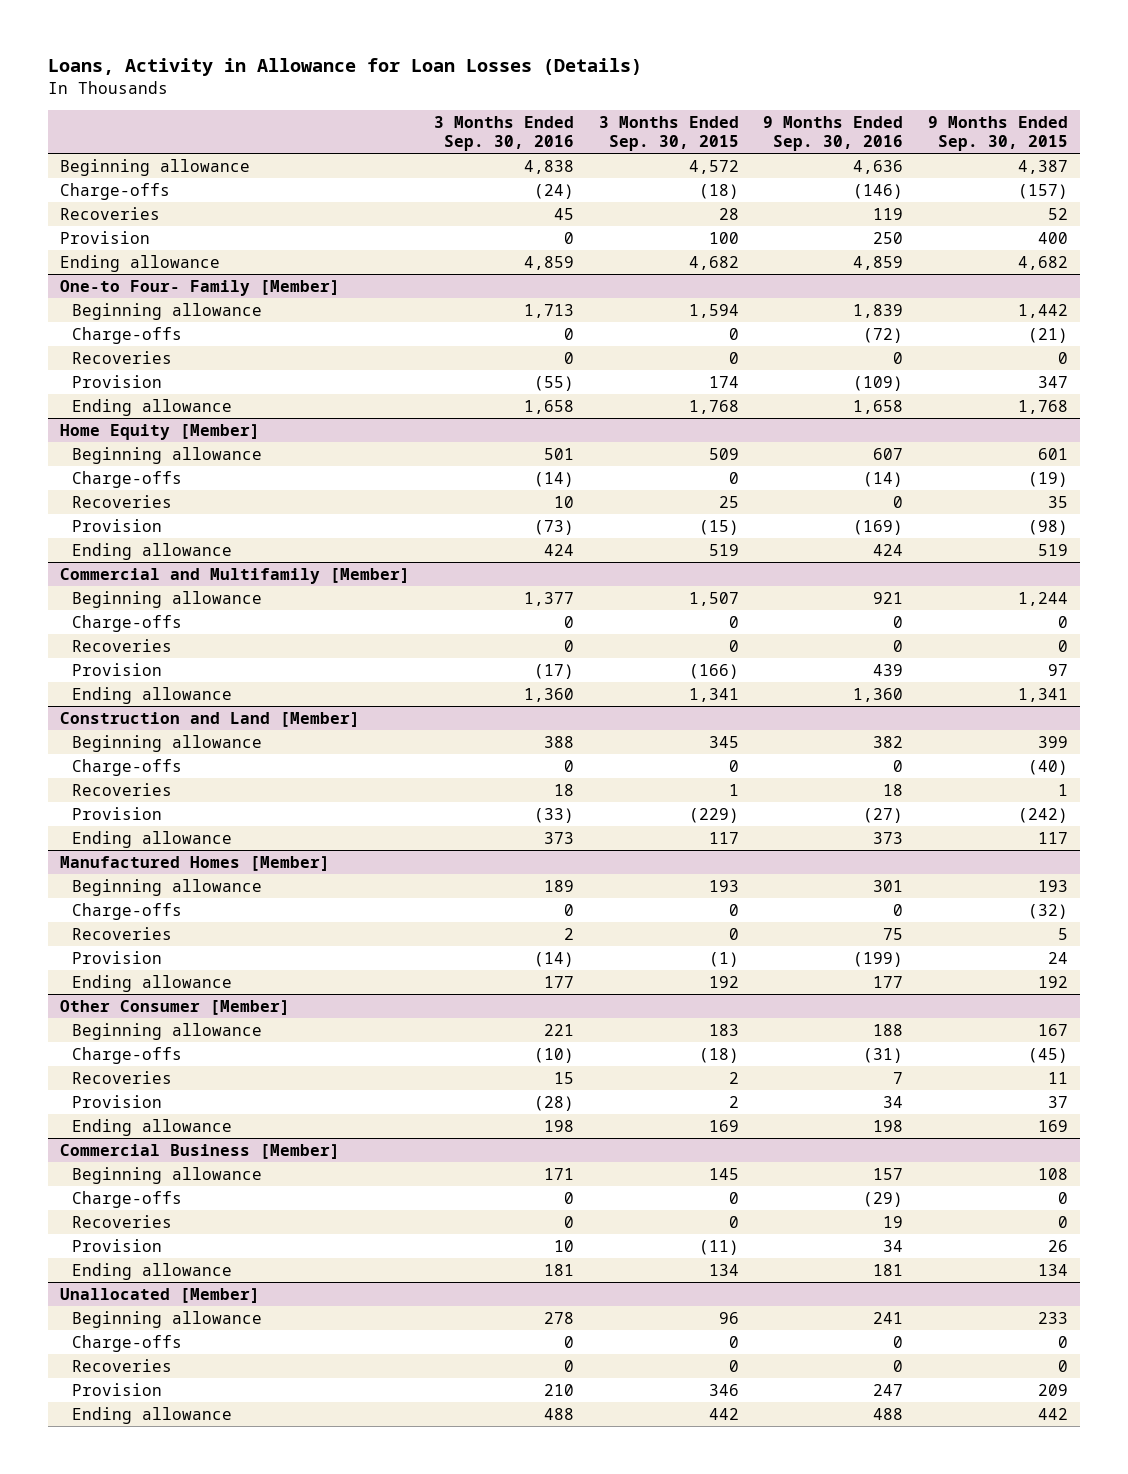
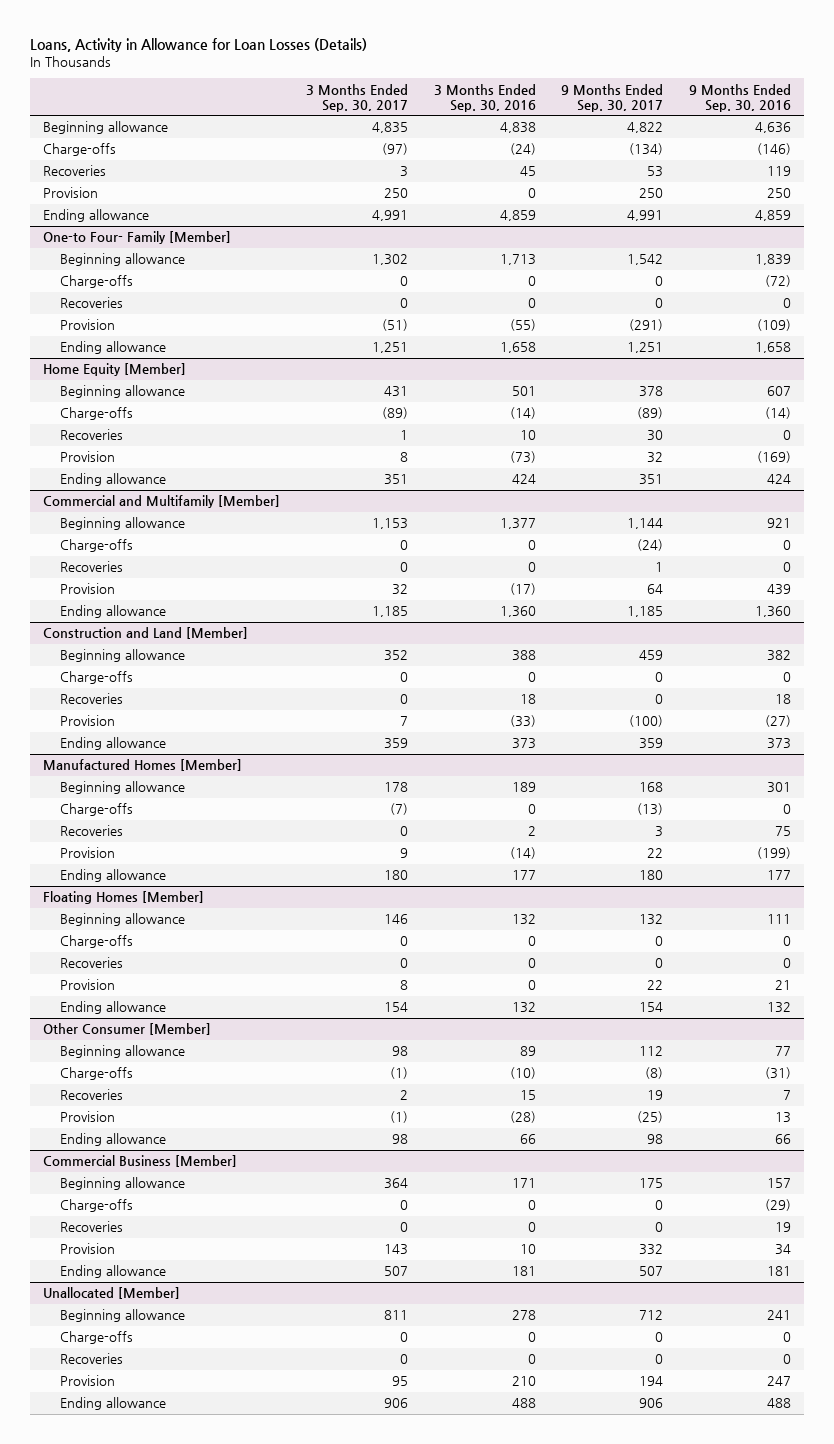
- | 3 Months Ended Sep. 30, 2016 | 3 Months Ended Sep. 30, 2015 | 9 Months Ended Sep. 30, 2016 | 9 Months Ended Sep. 30, 2015
+ | 3 Months Ended Sep. 30, 2017 | 3 Months Ended Sep. 30, 2016 | 9 Months Ended Sep. 30, 2017 | 9 Months Ended Sep. 30, 2016
+ Floating Homes [Member]
+ Beginning allowance | 146 | 132 | 132 | 111
+ Charge-offs | 0 | 0 | 0 | 0
+ Recoveries | 0 | 0 | 0 | 0
+ Provision | 8 | 0 | 22 | 21
+ Ending allowance | 154 | 132 | 154 | 132
@ Other Consumer [Member]
- Beginning allowance | 221 | 183 | 188 | 167
+ Beginning allowance | 98 | 89 | 112 | 77
- Provision | (28) | 2 | 34 | 37
- Ending allowance | 198 | 169 | 198 | 169
+ Provision | (1) | (28) | (25) | 13
+ Ending allowance | 98 | 66 | 98 | 66

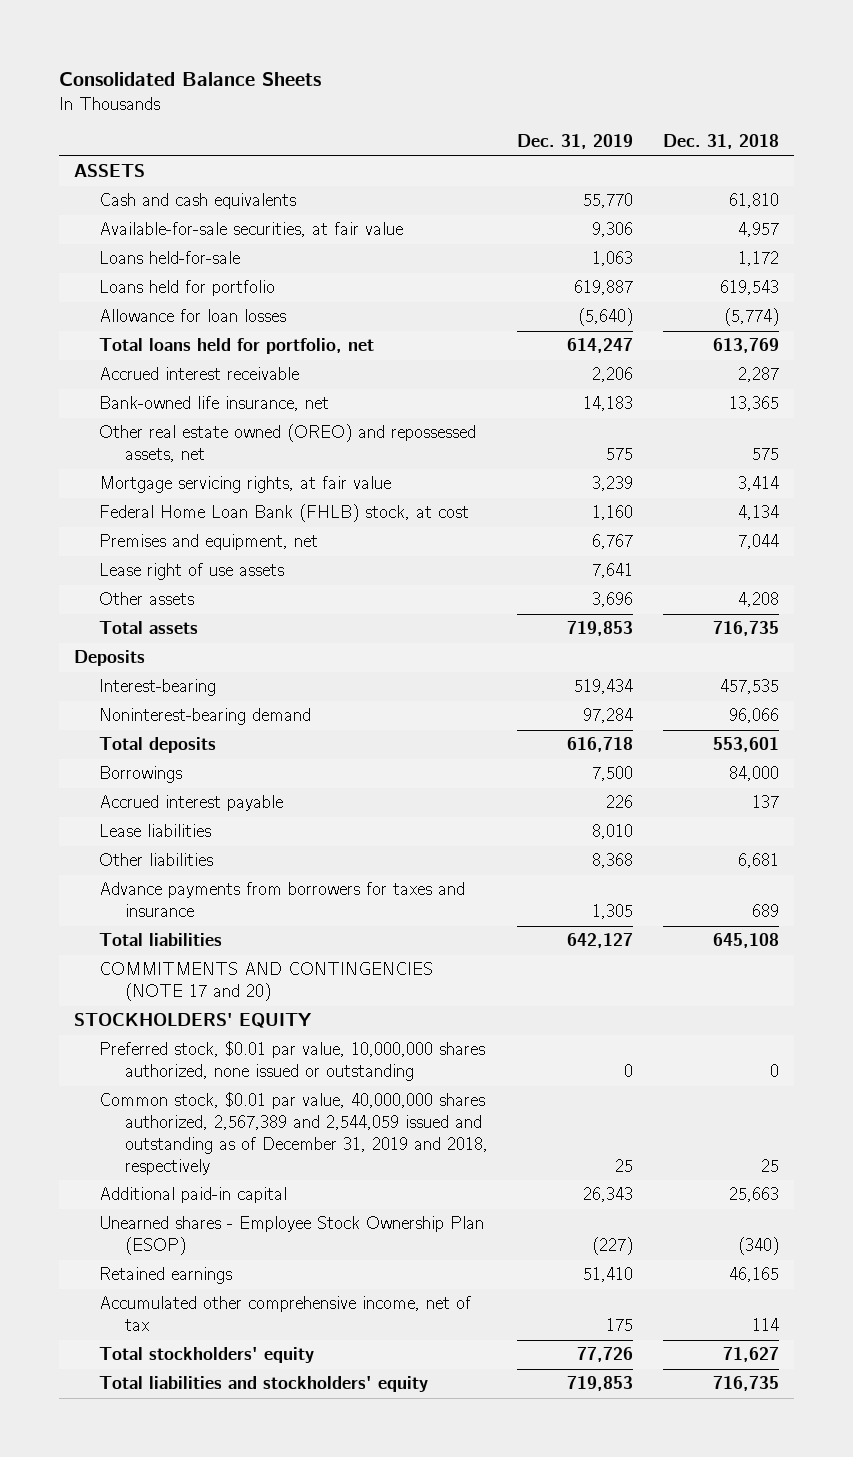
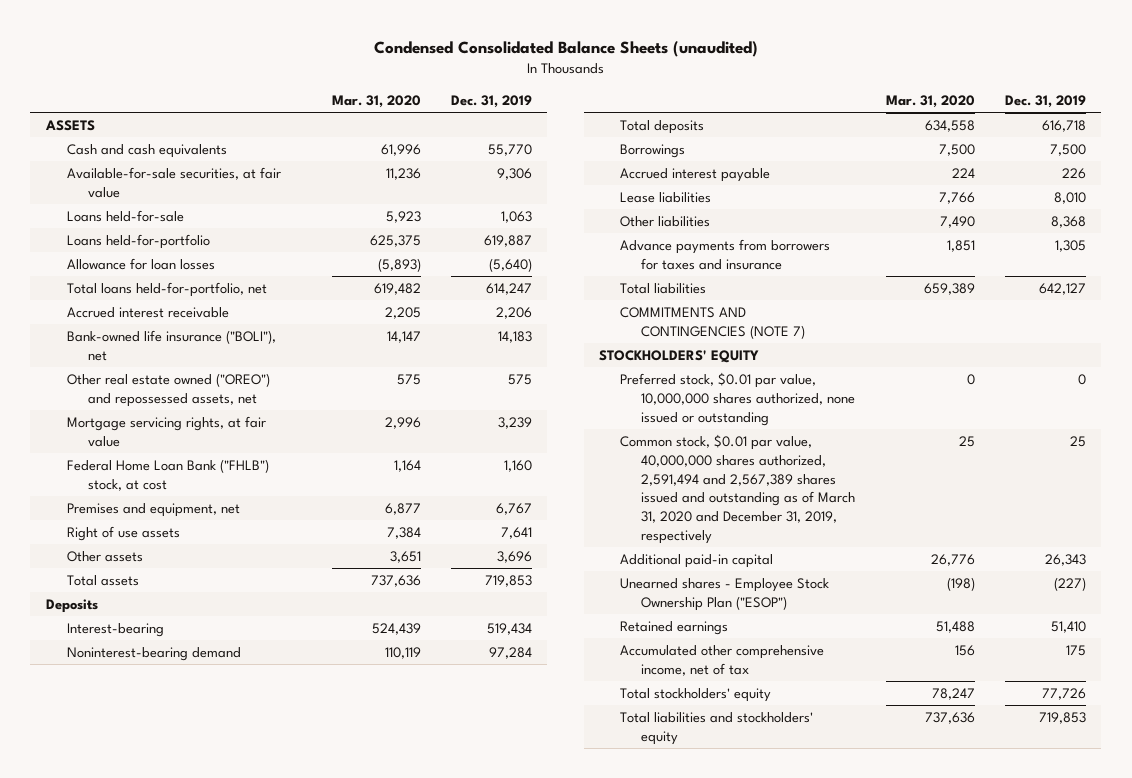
- Consolidated Balance Sheets
+ Condensed Consolidated Balance Sheets (unaudited)
- | Dec. 31, 2019 | Dec. 31, 2018
+ | Mar. 31, 2020 | Dec. 31, 2019
- Loans held for portfolio | 619,887 | 619,543
+ Loans held-for-portfolio | 625,375 | 619,887
- Total loans held for portfolio, net | 614,247 | 613,769
+ Total loans held-for-portfolio, net | 619,482 | 614,247
- Bank-owned life insurance, net | 14,183 | 13,365
- Other real estate owned (OREO) and repossessed assets, net | 575 | 575
+ Bank-owned life insurance ("BOLI"), net | 14,147 | 14,183
+ Other real estate owned ("OREO") and repossessed assets, net | 575 | 575
- Federal Home Loan Bank (FHLB) stock, at cost | 1,160 | 4,134
+ Federal Home Loan Bank ("FHLB") stock, at cost | 1,164 | 1,160
- Lease right of use assets | 7,641 |
+ Right of use assets | 7,384 | 7,641
- COMMITMENTS AND CONTINGENCIES (NOTE 17 and 20)
+ COMMITMENTS AND CONTINGENCIES (NOTE 7)
- Common stock, $0.01 par value, 40,000,000 shares authorized, 2,567,389 and 2,544,059 issued and outstanding as of December 31, 2019 and 2018, respectively | 25 | 25
+ Common stock, $0.01 par value, 40,000,000 shares authorized, 2,591,494 and 2,567,389 shares issued and outstanding as of March 31, 2020 and December 31, 2019, respectively | 25 | 25
- Unearned shares - Employee Stock Ownership Plan (ESOP) | (227) | (340)
+ Unearned shares - Employee Stock Ownership Plan ("ESOP") | (198) | (227)

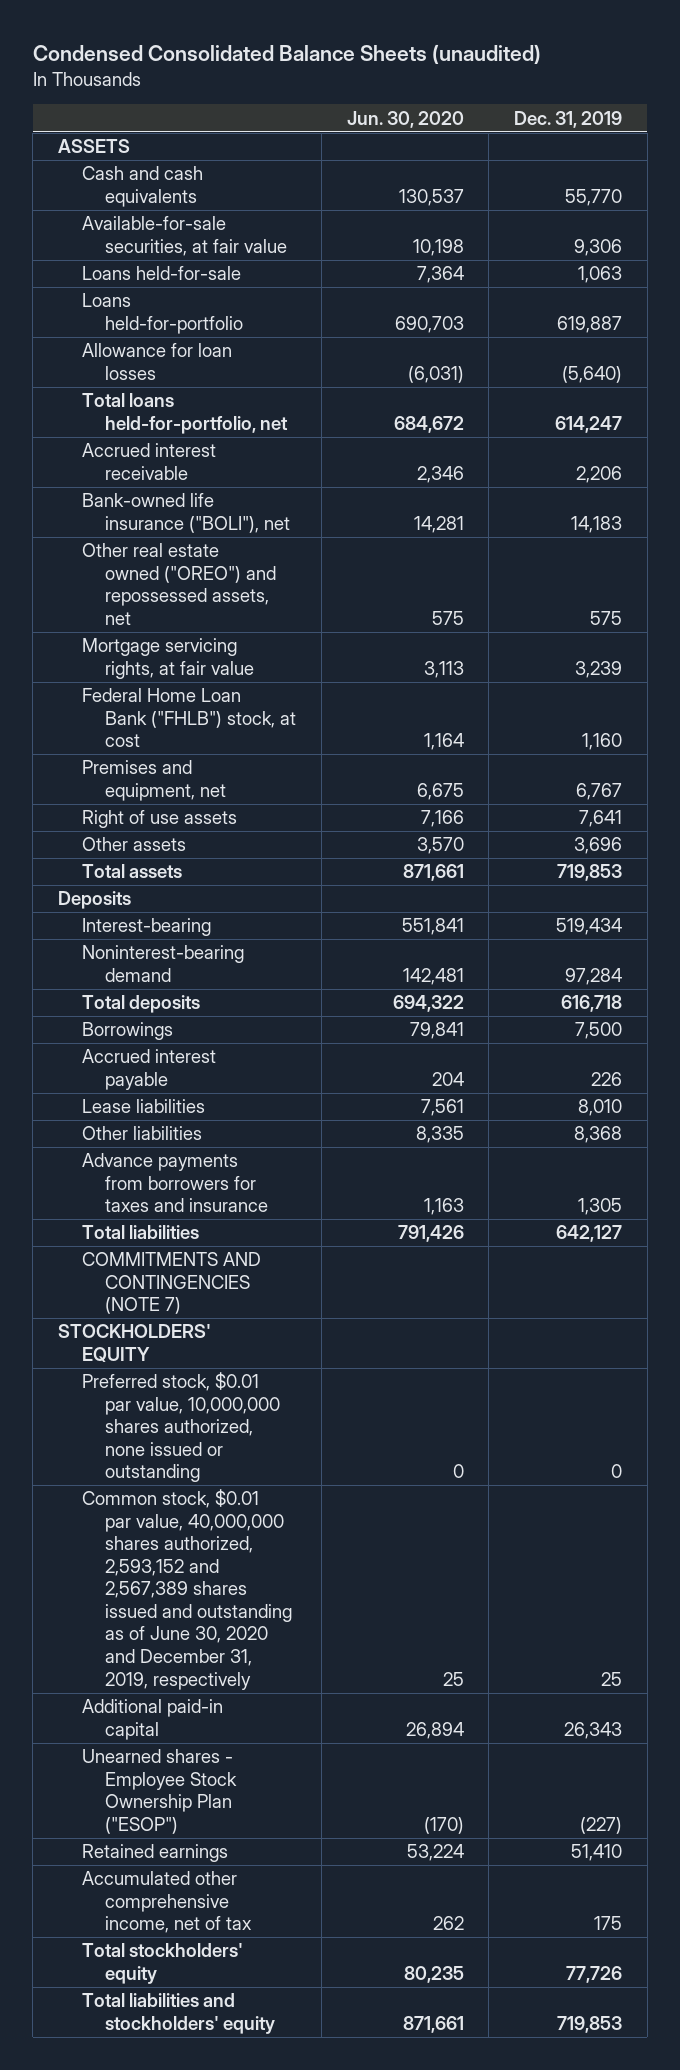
- | Mar. 31, 2020 | Dec. 31, 2019
+ | Jun. 30, 2020 | Dec. 31, 2019
- Common stock, $0.01 par value, 40,000,000 shares authorized, 2,591,494 and 2,567,389 shares issued and outstanding as of March 31, 2020 and December 31, 2019, respectively | 25 | 25
+ Common stock, $0.01 par value, 40,000,000 shares authorized, 2,593,152 and 2,567,389 shares issued and outstanding as of June 30, 2020 and December 31, 2019, respectively | 25 | 25

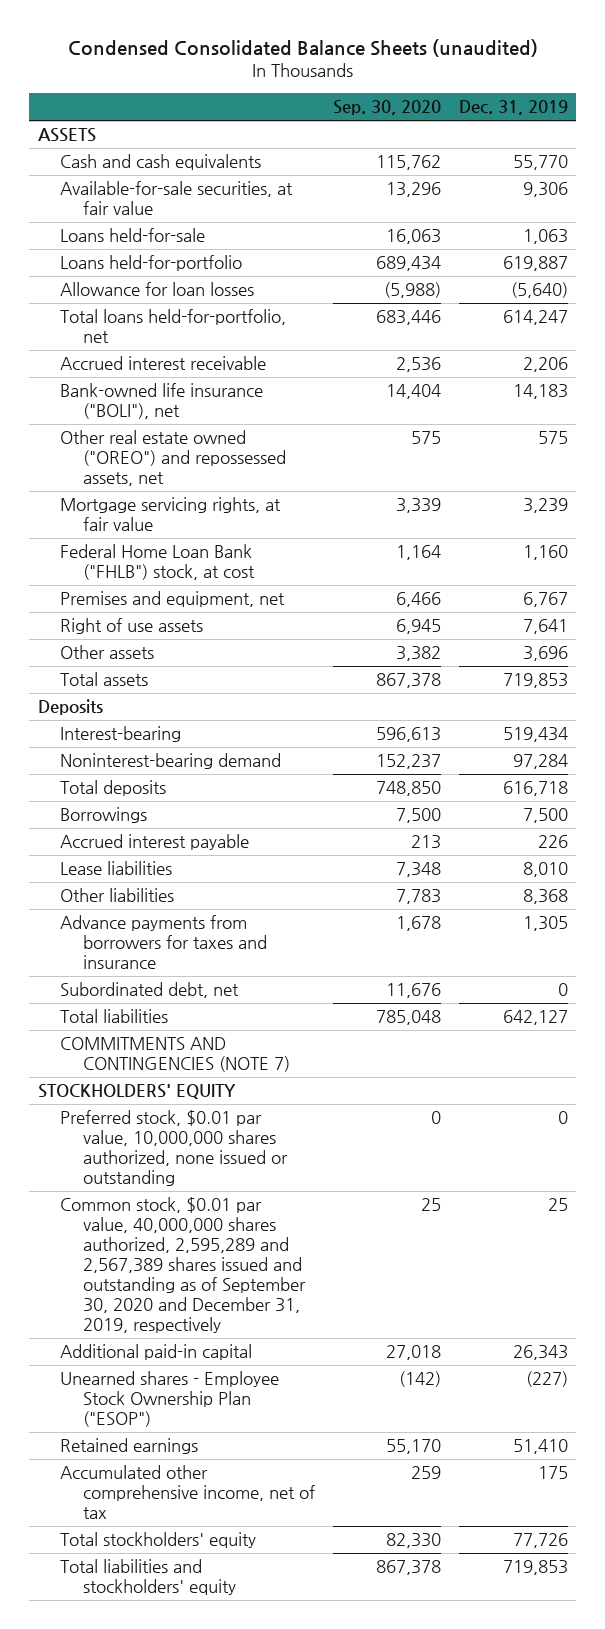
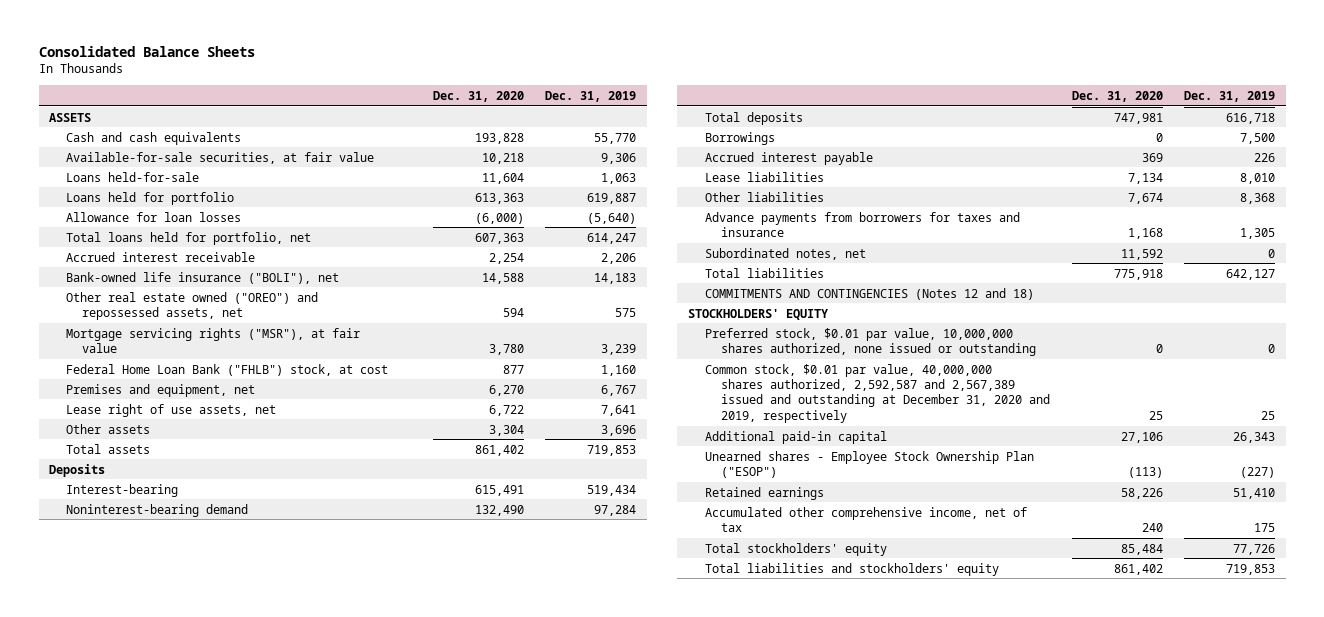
- Condensed Consolidated Balance Sheets (unaudited)
+ Consolidated Balance Sheets
- | Sep. 30, 2020 | Dec. 31, 2019
+ | Dec. 31, 2020 | Dec. 31, 2019
- Loans held-for-portfolio | 689,434 | 619,887
+ Loans held for portfolio | 613,363 | 619,887
- Total loans held-for-portfolio, net | 683,446 | 614,247
+ Total loans held for portfolio, net | 607,363 | 614,247
- Mortgage servicing rights, at fair value | 3,339 | 3,239
+ Mortgage servicing rights ("MSR"), at fair value | 3,780 | 3,239
- Right of use assets | 6,945 | 7,641
+ Lease right of use assets, net | 6,722 | 7,641
- Subordinated debt, net | 11,676 | 0
+ Subordinated notes, net | 11,592 | 0
- COMMITMENTS AND CONTINGENCIES (NOTE 7)
+ COMMITMENTS AND CONTINGENCIES (Notes 12 and 18)
- Common stock, $0.01 par value, 40,000,000 shares authorized, 2,595,289 and 2,567,389 shares issued and outstanding as of September 30, 2020 and December 31, 2019, respectively | 25 | 25
+ Common stock, $0.01 par value, 40,000,000 shares authorized, 2,592,587 and 2,567,389 issued and outstanding at December 31, 2020 and 2019, respectively | 25 | 25

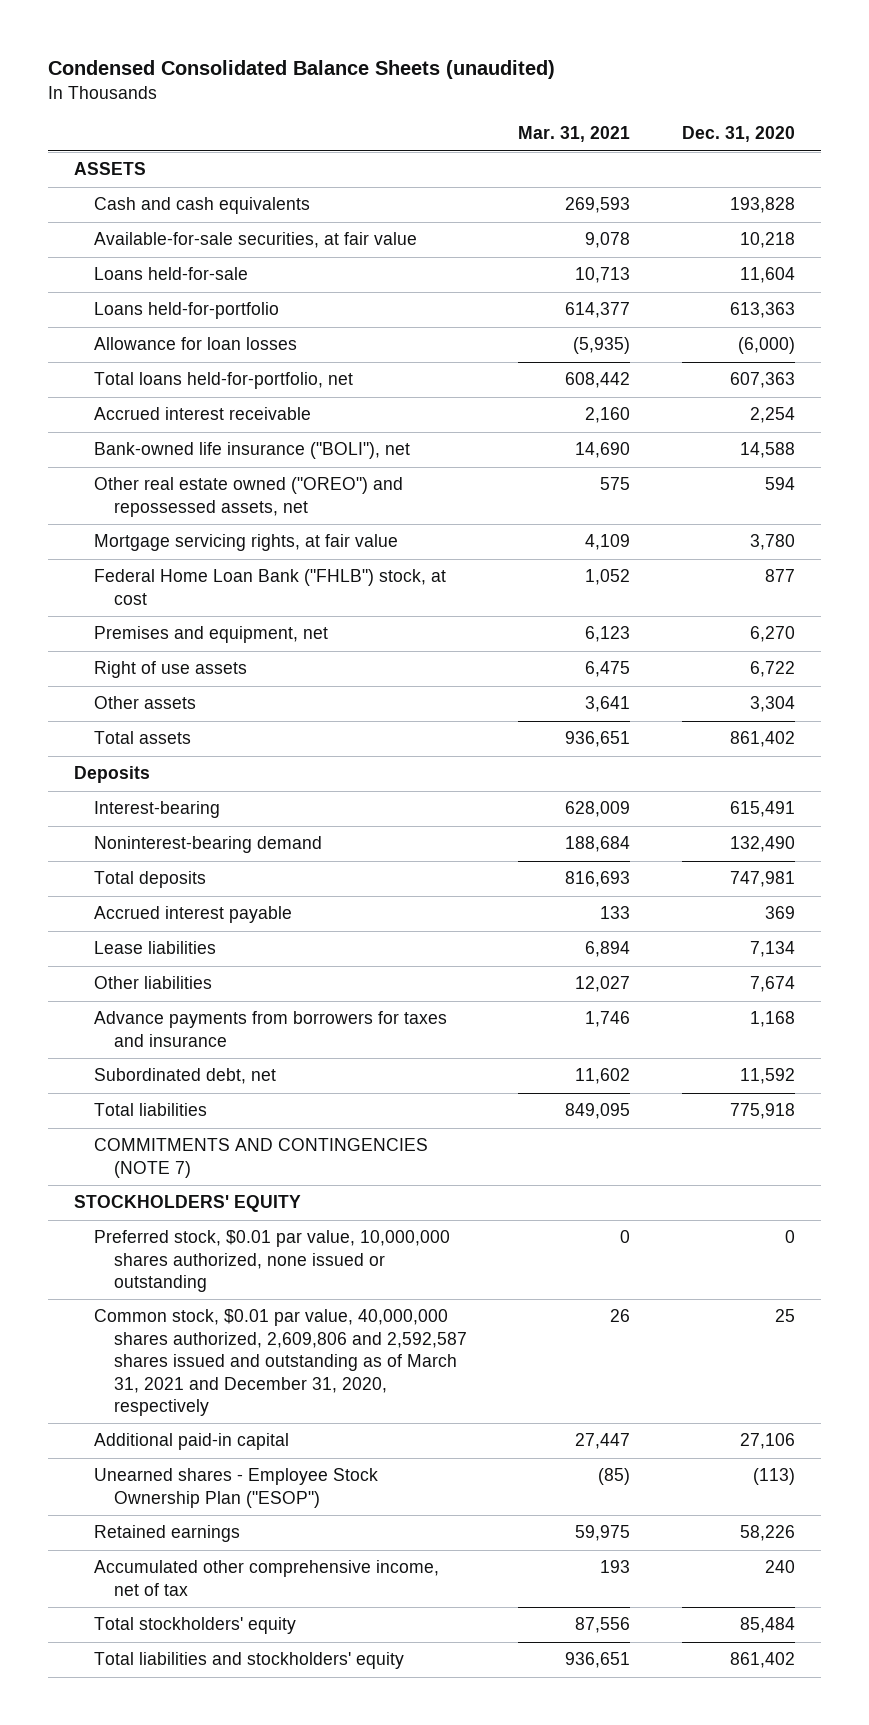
- Consolidated Balance Sheets
+ Condensed Consolidated Balance Sheets (unaudited)
- | Dec. 31, 2020 | Dec. 31, 2019
+ | Mar. 31, 2021 | Dec. 31, 2020
- Loans held for portfolio | 613,363 | 619,887
+ Loans held-for-portfolio | 614,377 | 613,363
- Total loans held for portfolio, net | 607,363 | 614,247
+ Total loans held-for-portfolio, net | 608,442 | 607,363
- Mortgage servicing rights ("MSR"), at fair value | 3,780 | 3,239
+ Mortgage servicing rights, at fair value | 4,109 | 3,780
- Lease right of use assets, net | 6,722 | 7,641
+ Right of use assets | 6,475 | 6,722
- Borrowings | 0 | 7,500
- Subordinated notes, net | 11,592 | 0
+ Subordinated debt, net | 11,602 | 11,592
- COMMITMENTS AND CONTINGENCIES (Notes 12 and 18)
+ COMMITMENTS AND CONTINGENCIES (NOTE 7)
- Common stock, $0.01 par value, 40,000,000 shares authorized, 2,592,587 and 2,567,389 issued and outstanding at December 31, 2020 and 2019, respectively | 25 | 25
+ Common stock, $0.01 par value, 40,000,000 shares authorized, 2,609,806 and 2,592,587 shares issued and outstanding as of March 31, 2021 and December 31, 2020, respectively | 26 | 25

